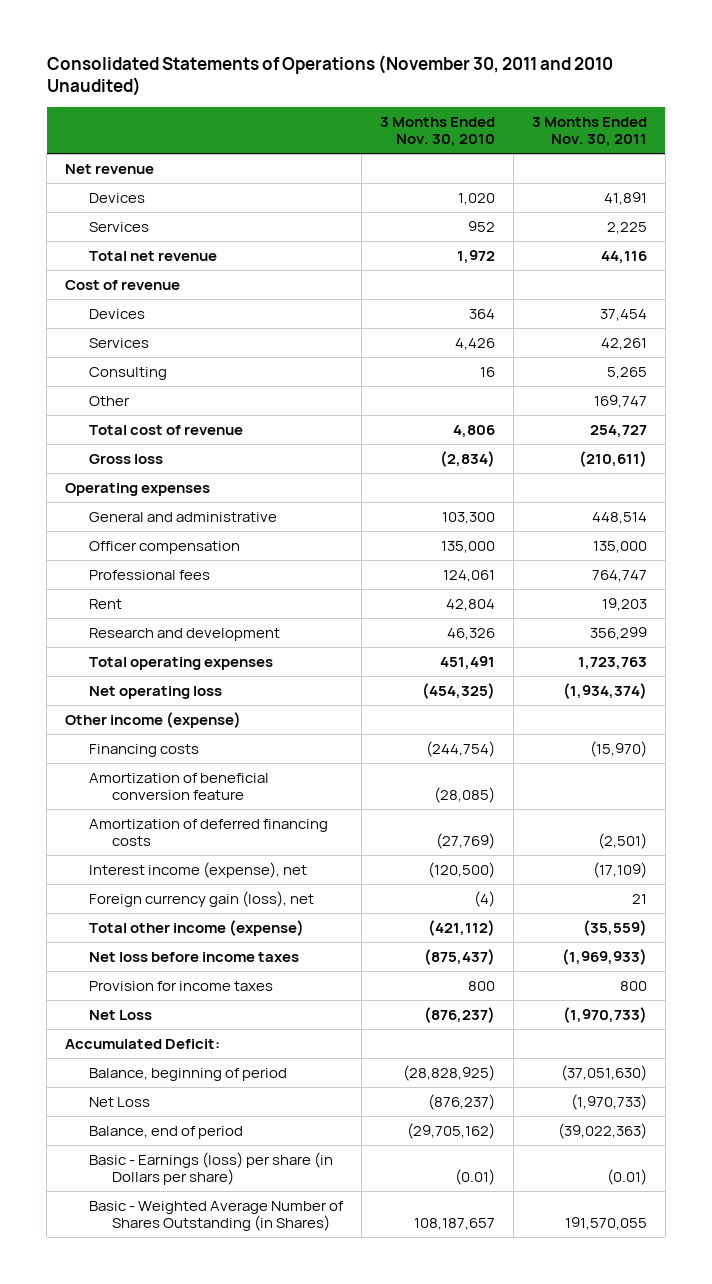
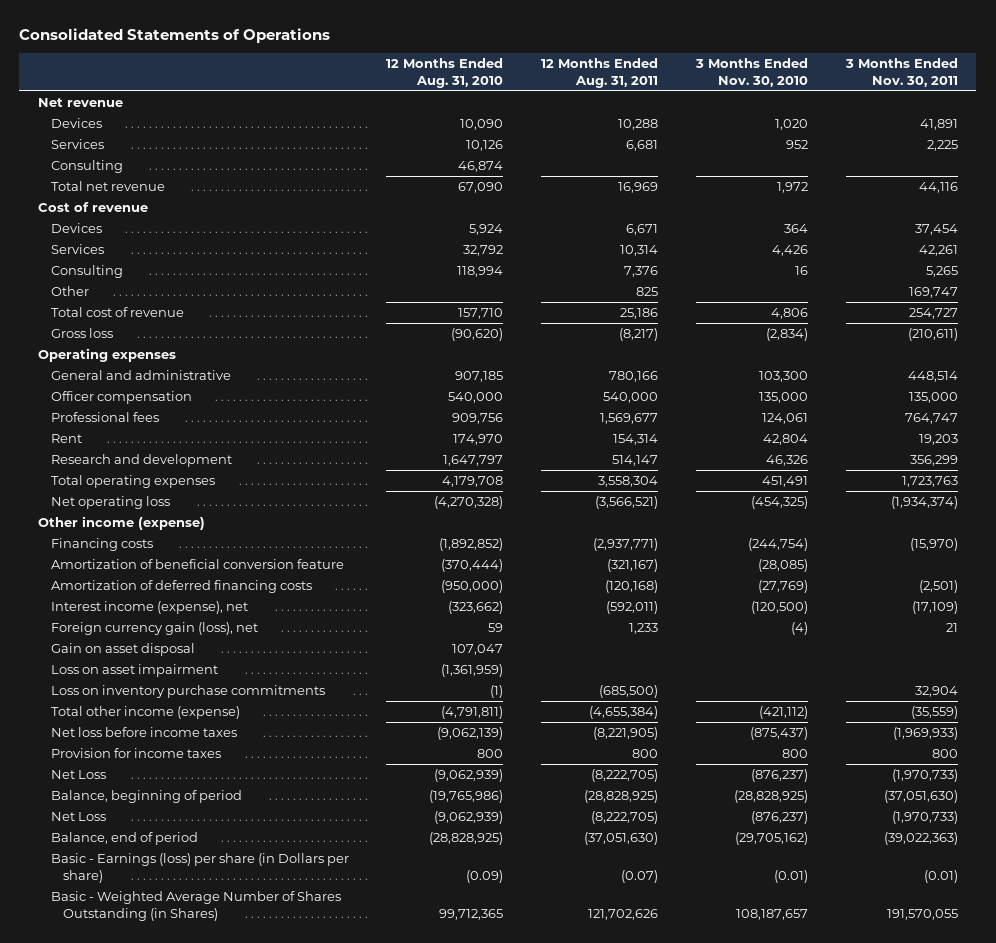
- Consolidated Statements of Operations (November 30, 2011 and 2010 Unaudited)
+ Consolidated Statements of Operations
- | 3 Months Ended Nov. 30, 2010 | 3 Months Ended Nov. 30, 2011
+ | 12 Months Ended Aug. 31, 2010 | 12 Months Ended Aug. 31, 2011 | 3 Months Ended Nov. 30, 2010 | 3 Months Ended Nov. 30, 2011
+ Consulting | 46,874 | | |
+ Gain on asset disposal | 107,047 | | |
+ Loss on asset impairment | (1,361,959) | | |
+ Loss on inventory purchase commitments | (1) | (685,500) | | 32,904
- Accumulated Deficit:

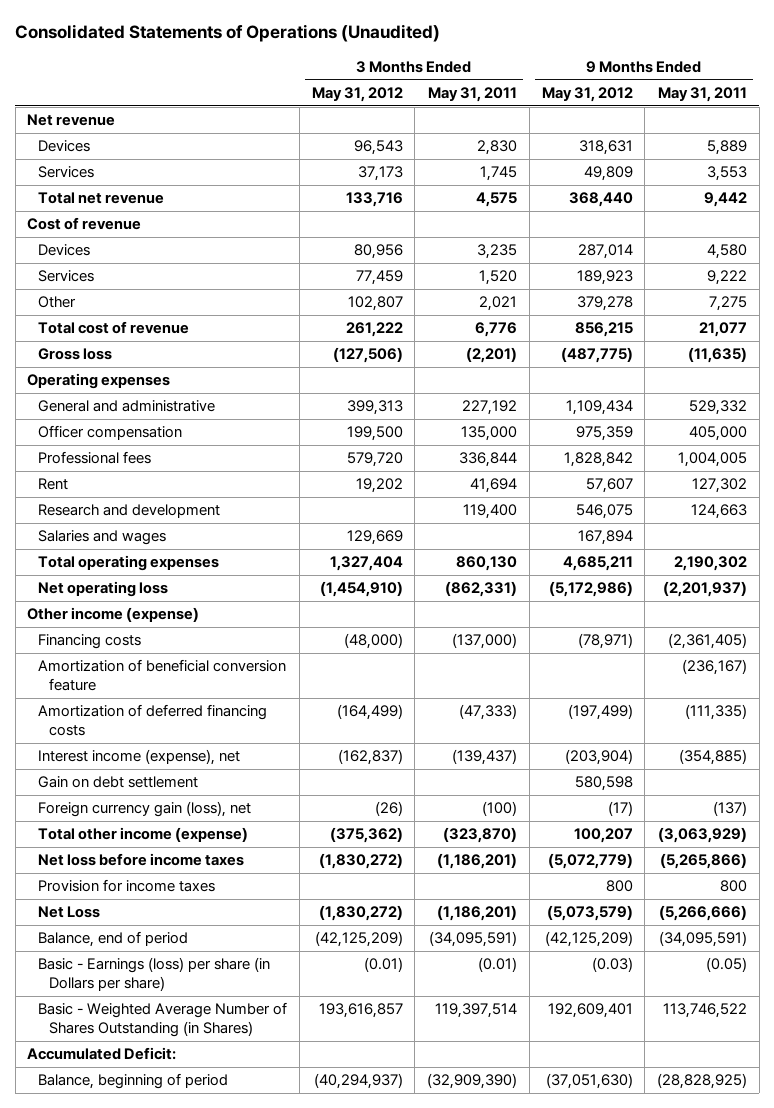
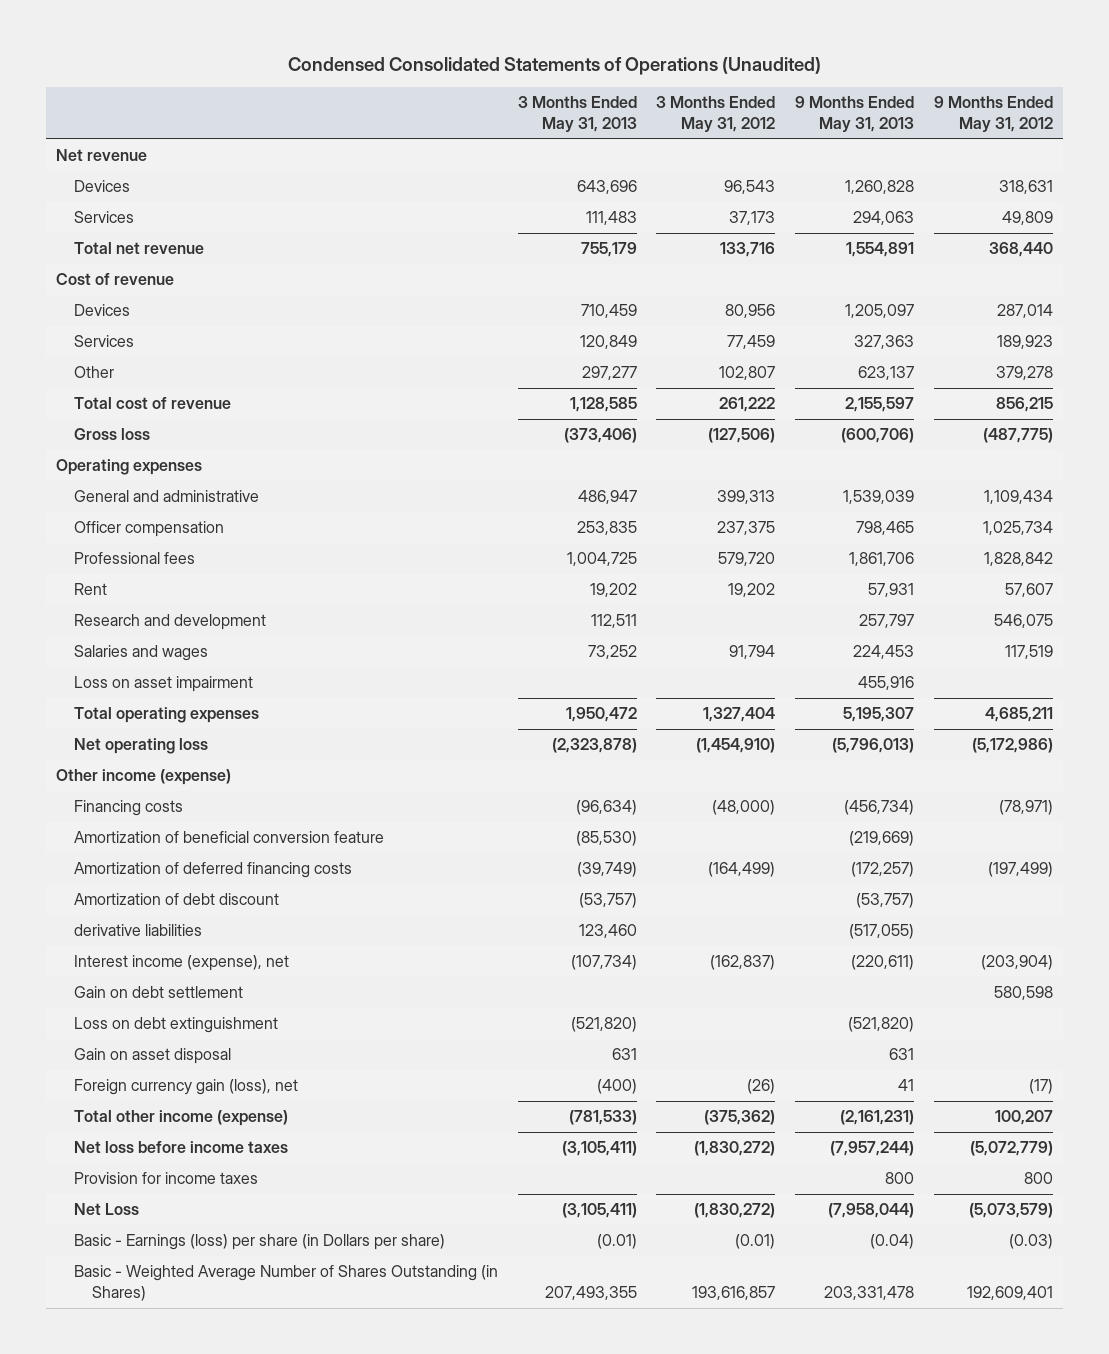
- Consolidated Statements of Operations (Unaudited)
+ Condensed Consolidated Statements of Operations (Unaudited)
- | 3 Months Ended May 31, 2012 | 3 Months Ended May 31, 2011 | 9 Months Ended May 31, 2012 | 9 Months Ended May 31, 2011
+ | 3 Months Ended May 31, 2013 | 3 Months Ended May 31, 2012 | 9 Months Ended May 31, 2013 | 9 Months Ended May 31, 2012
- Officer compensation | 199,500 | 135,000 | 975,359 | 405,000
+ Officer compensation | 253,835 | 237,375 | 798,465 | 1,025,734
- Salaries and wages | 129,669 | | 167,894 |
+ Salaries and wages | 73,252 | 91,794 | 224,453 | 117,519
+ Loss on asset impairment | | | 455,916 |
+ Amortization of debt discount | (53,757) | | (53,757) |
+ derivative liabilities | 123,460 | | (517,055) |
+ Loss on debt extinguishment | (521,820) | | (521,820) |
+ Gain on asset disposal | 631 | | 631 |
- Balance, end of period | (42,125,209) | (34,095,591) | (42,125,209) | (34,095,591)
- Accumulated Deficit:
- Balance, beginning of period | (40,294,937) | (32,909,390) | (37,051,630) | (28,828,925)

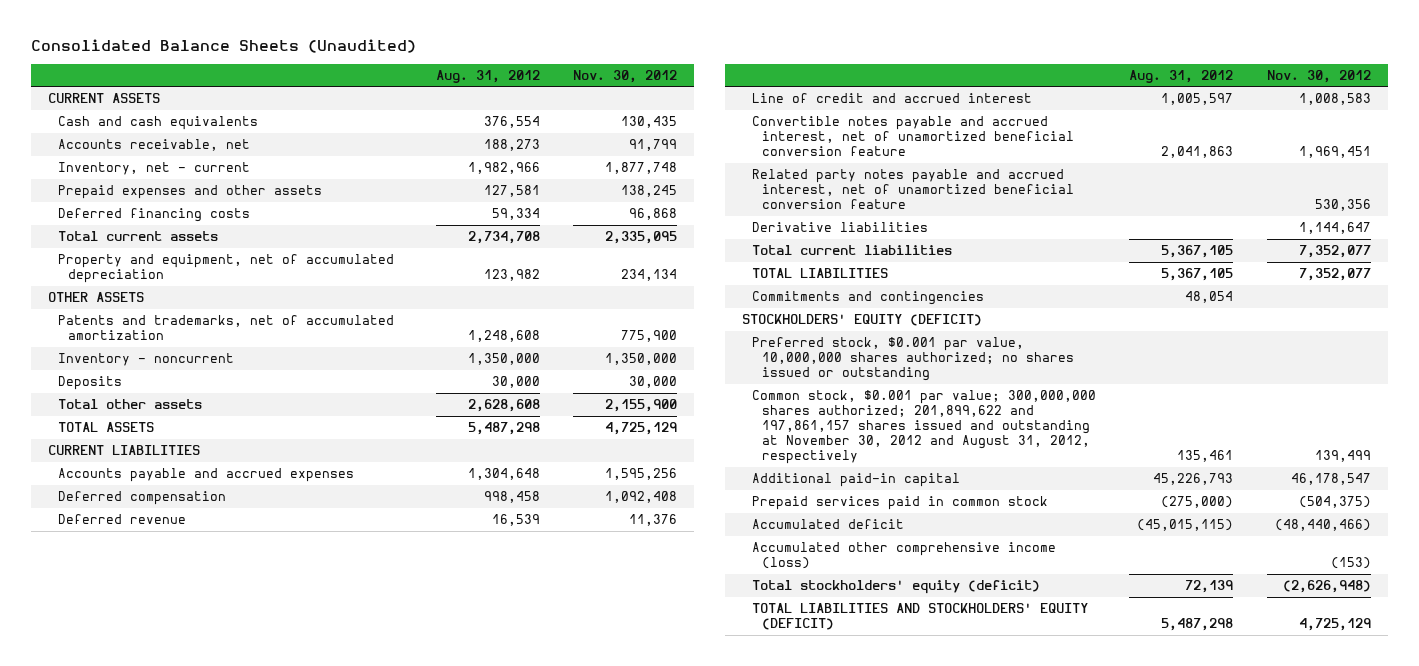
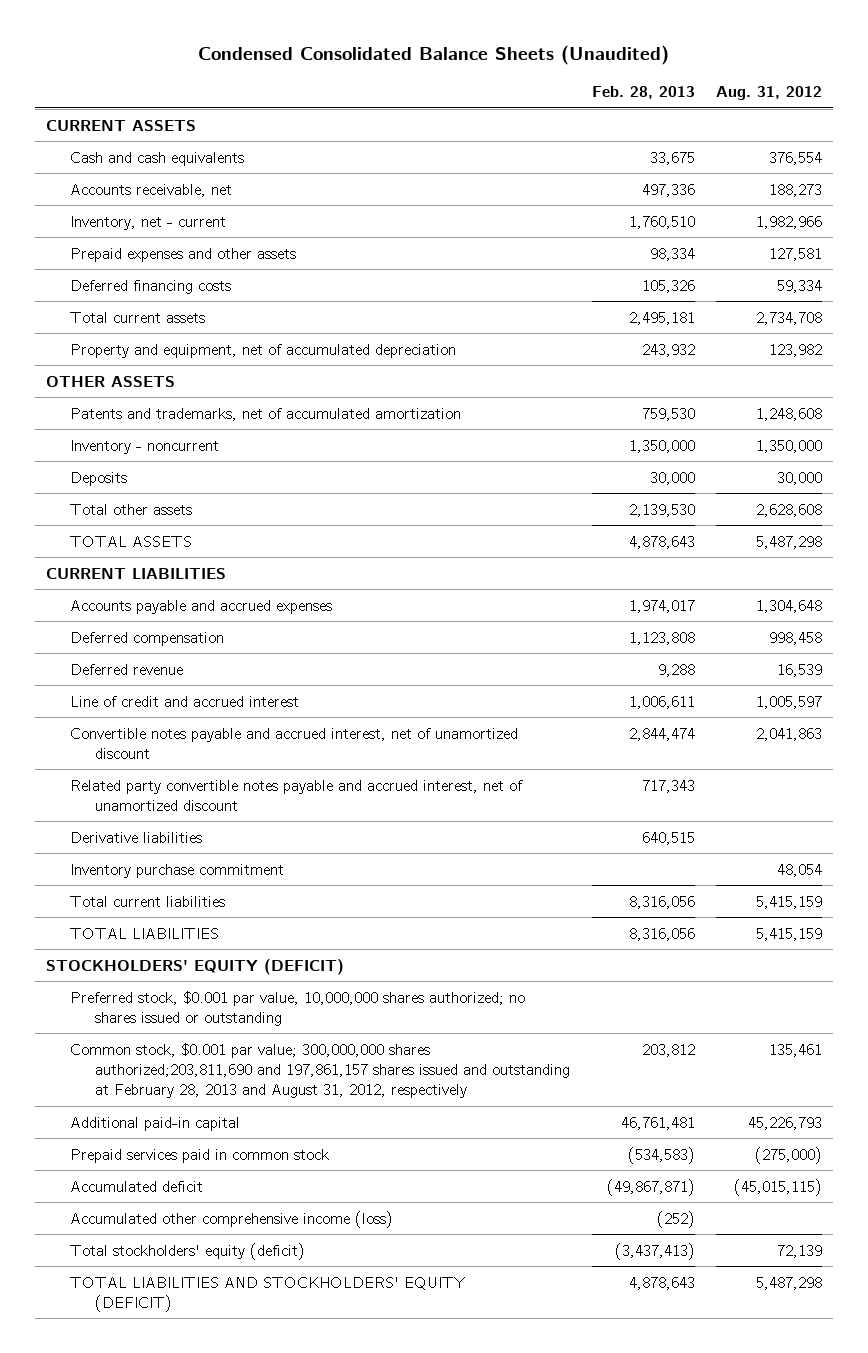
- Consolidated Balance Sheets (Unaudited)
+ Condensed Consolidated Balance Sheets (Unaudited)
- | Aug. 31, 2012 | Nov. 30, 2012
+ | Feb. 28, 2013 | Aug. 31, 2012
- Convertible notes payable and accrued interest, net of unamortized beneficial conversion feature | 2,041,863 | 1,969,451
- Related party notes payable and accrued interest, net of unamortized beneficial conversion feature | | 530,356
+ Convertible notes payable and accrued interest, net of unamortized discount | 2,844,474 | 2,041,863
+ Related party convertible notes payable and accrued interest, net of unamortized discount | 717,343 |
- Total current liabilities | 5,367,105 | 7,352,077
- TOTAL LIABILITIES | 5,367,105 | 7,352,077
- Commitments and contingencies | 48,054 |
+ Inventory purchase commitment | | 48,054
+ Total current liabilities | 8,316,056 | 5,415,159
+ TOTAL LIABILITIES | 8,316,056 | 5,415,159
- Common stock, $0.001 par value; 300,000,000 shares authorized; 201,899,622 and 197,861,157 shares issued and outstanding at November 30, 2012 and August 31, 2012, respectively | 135,461 | 139,499
+ Common stock, $0.001 par value; 300,000,000 shares authorized;203,811,690 and 197,861,157 shares issued and outstanding at February 28, 2013 and August 31, 2012, respectively | 203,812 | 135,461

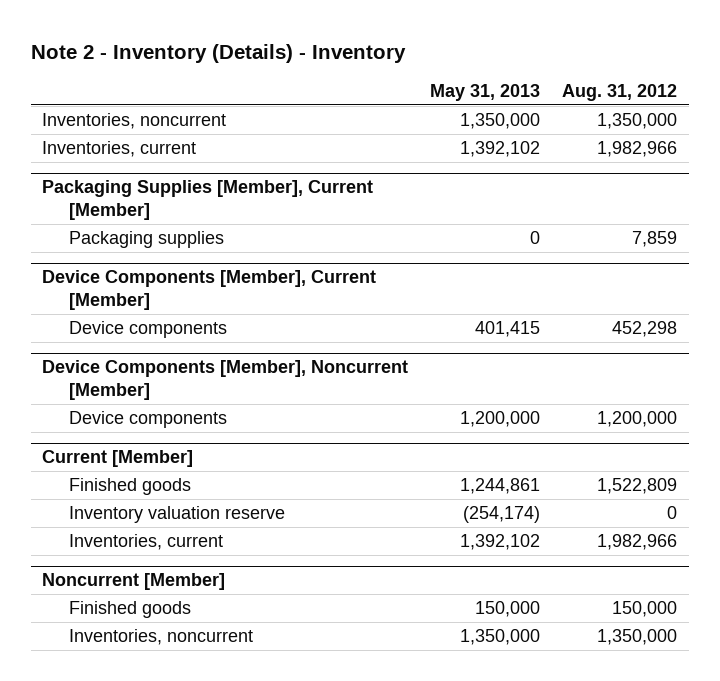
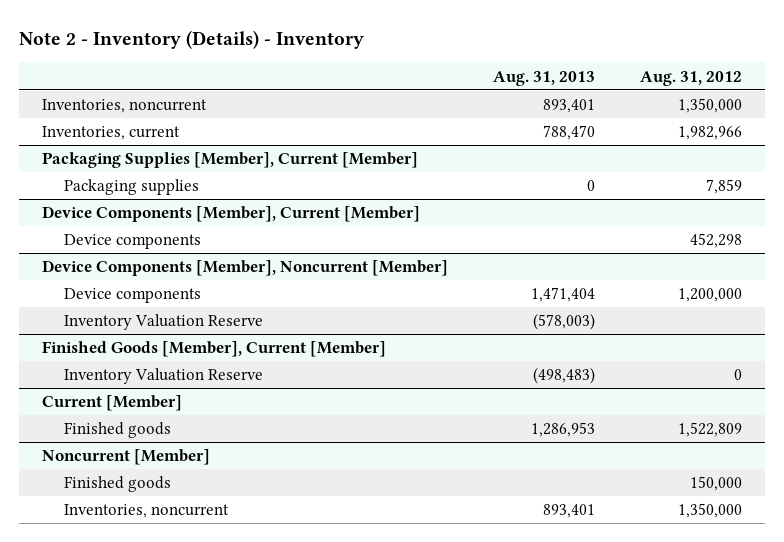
- | May 31, 2013 | Aug. 31, 2012
+ | Aug. 31, 2013 | Aug. 31, 2012
@ Device Components [Member], Noncurrent [Member]
+ Inventory Valuation Reserve | (578,003) |
+ Finished Goods [Member], Current [Member]
+ Inventory Valuation Reserve | (498,483) | 0
@ Current [Member]
- Inventory valuation reserve | (254,174) | 0
- Inventories, current | 1,392,102 | 1,982,966

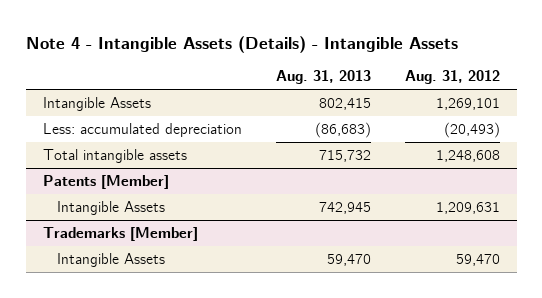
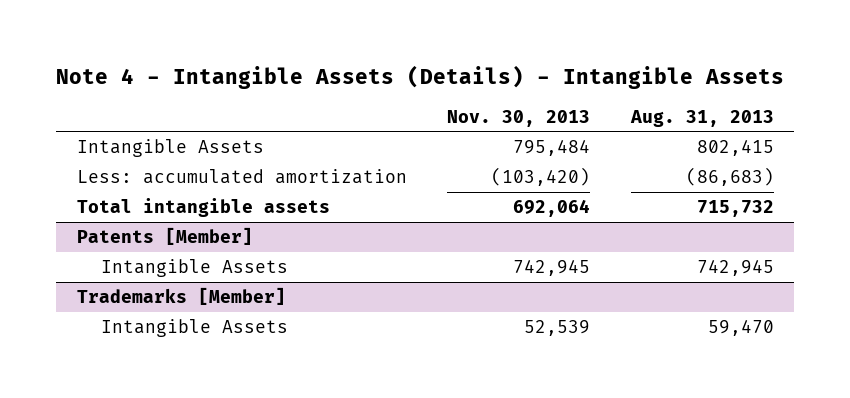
- | Aug. 31, 2013 | Aug. 31, 2012
+ | Nov. 30, 2013 | Aug. 31, 2013
- Less: accumulated depreciation | (86,683) | (20,493)
+ Less: accumulated amortization | (103,420) | (86,683)

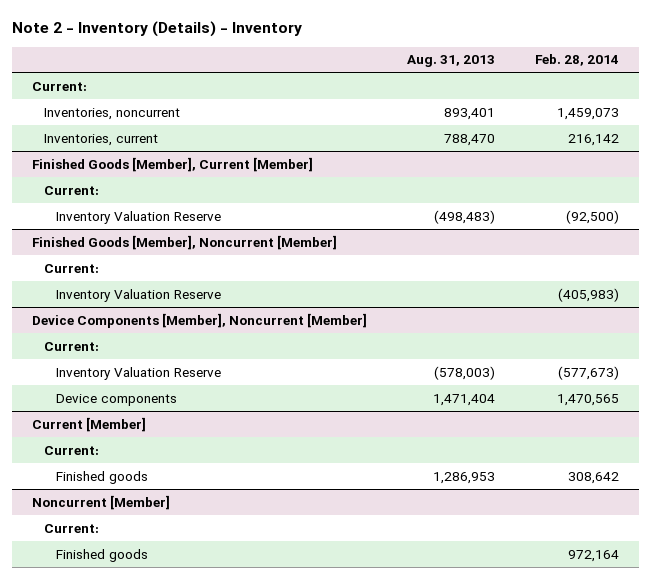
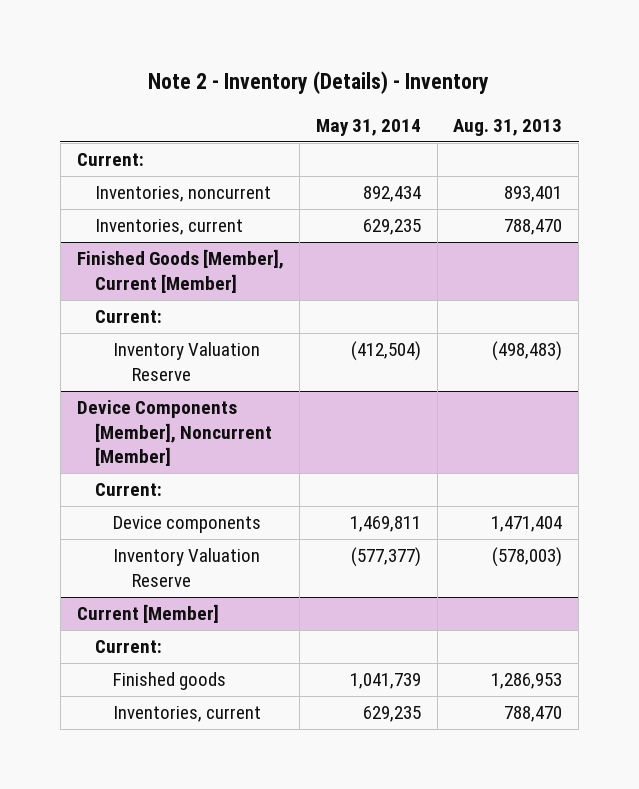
- | Aug. 31, 2013 | Feb. 28, 2014
+ | May 31, 2014 | Aug. 31, 2013
- Finished Goods [Member], Noncurrent [Member]
- Current:
- Inventory Valuation Reserve | | (405,983)
@ Device Components [Member], Noncurrent [Member]
moved down: Inventory Valuation Reserve | (577,377) | (578,003)
- Noncurrent [Member]
- Current:
- Finished goods | | 972,164
@ Current [Member]
+ Inventories, current | 629,235 | 788,470

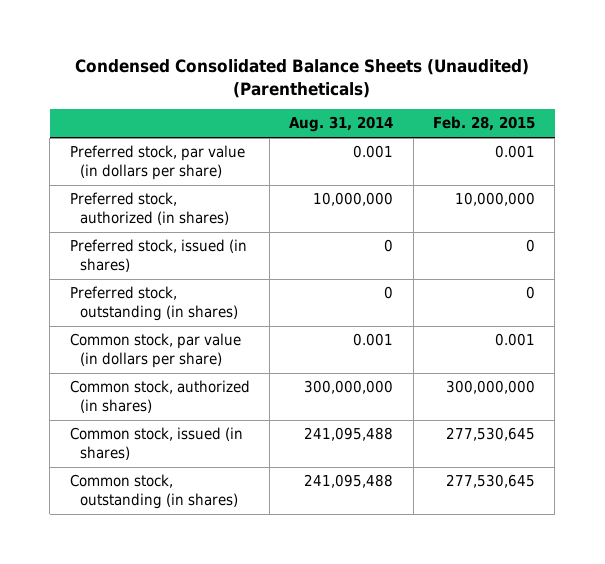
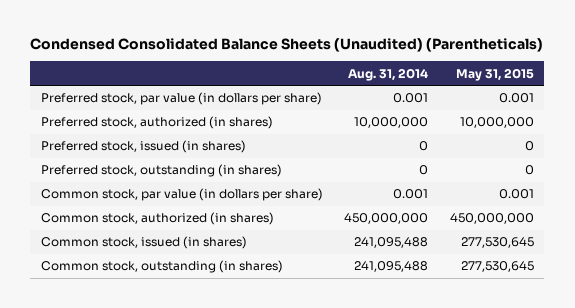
- | Aug. 31, 2014 | Feb. 28, 2015
+ | Aug. 31, 2014 | May 31, 2015
- Common stock, authorized (in shares) | 300,000,000 | 300,000,000
+ Common stock, authorized (in shares) | 450,000,000 | 450,000,000

